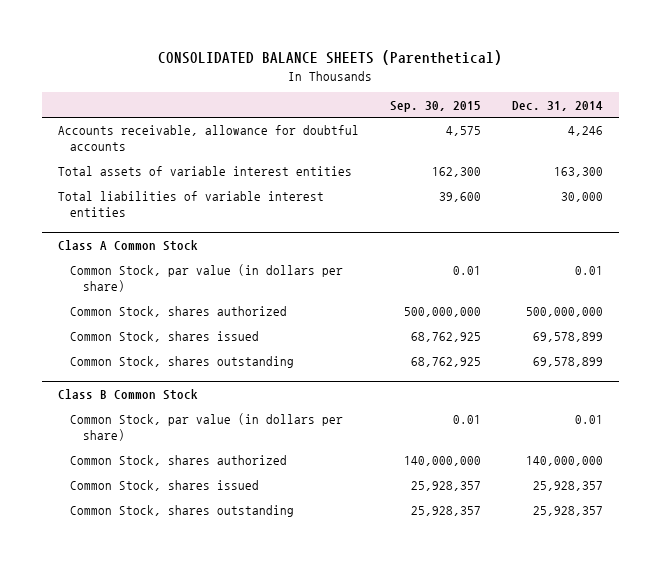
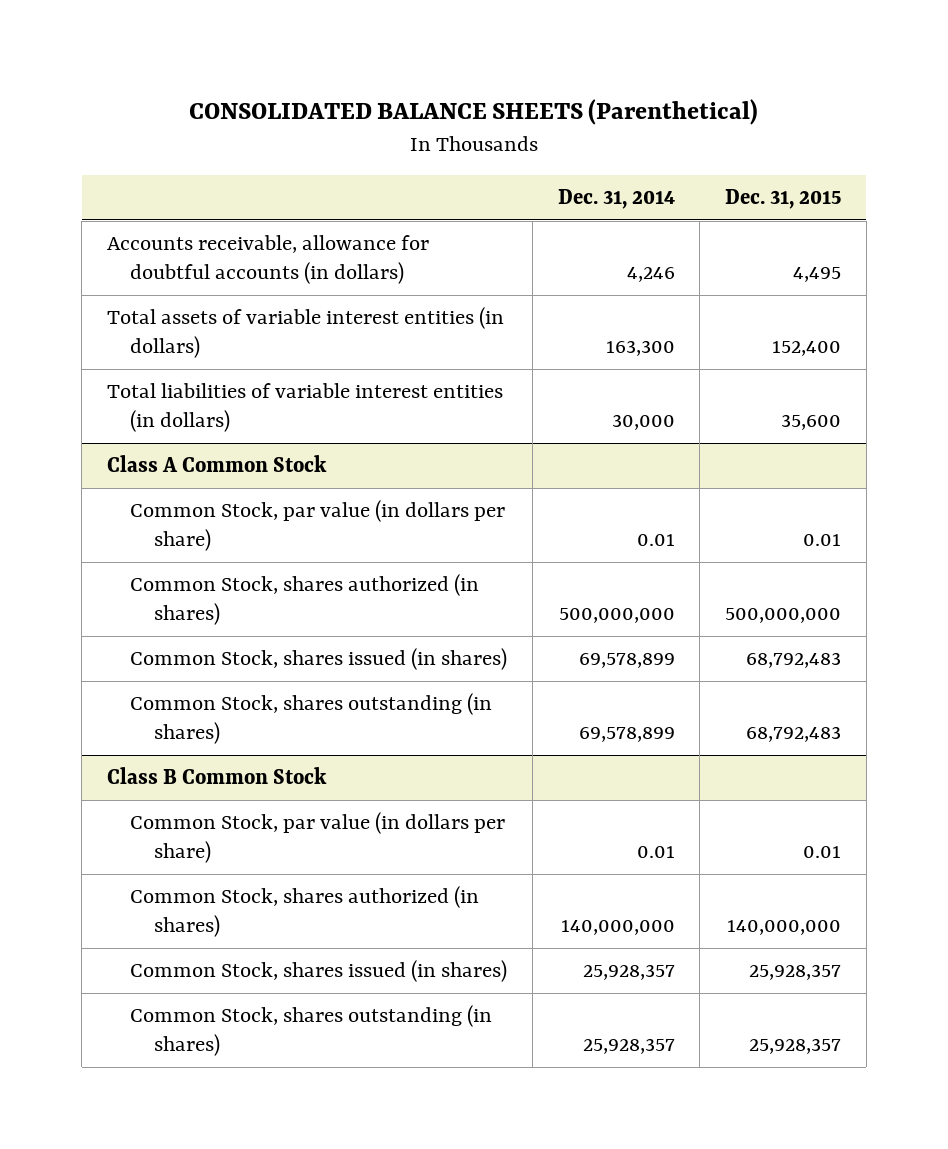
- | Sep. 30, 2015 | Dec. 31, 2014
+ | Dec. 31, 2014 | Dec. 31, 2015
- Accounts receivable, allowance for doubtful accounts | 4,575 | 4,246
- Total assets of variable interest entities | 162,300 | 163,300
- Total liabilities of variable interest entities | 39,600 | 30,000
+ Accounts receivable, allowance for doubtful accounts (in dollars) | 4,246 | 4,495
+ Total assets of variable interest entities (in dollars) | 163,300 | 152,400
+ Total liabilities of variable interest entities (in dollars) | 30,000 | 35,600
@ Class A Common Stock
- Common Stock, shares authorized | 500,000,000 | 500,000,000
- Common Stock, shares issued | 68,762,925 | 69,578,899
- Common Stock, shares outstanding | 68,762,925 | 69,578,899
+ Common Stock, shares authorized (in shares) | 500,000,000 | 500,000,000
+ Common Stock, shares issued (in shares) | 69,578,899 | 68,792,483
+ Common Stock, shares outstanding (in shares) | 69,578,899 | 68,792,483
@ Class B Common Stock
- Common Stock, shares authorized | 140,000,000 | 140,000,000
- Common Stock, shares issued | 25,928,357 | 25,928,357
- Common Stock, shares outstanding | 25,928,357 | 25,928,357
+ Common Stock, shares authorized (in shares) | 140,000,000 | 140,000,000
+ Common Stock, shares issued (in shares) | 25,928,357 | 25,928,357
+ Common Stock, shares outstanding (in shares) | 25,928,357 | 25,928,357

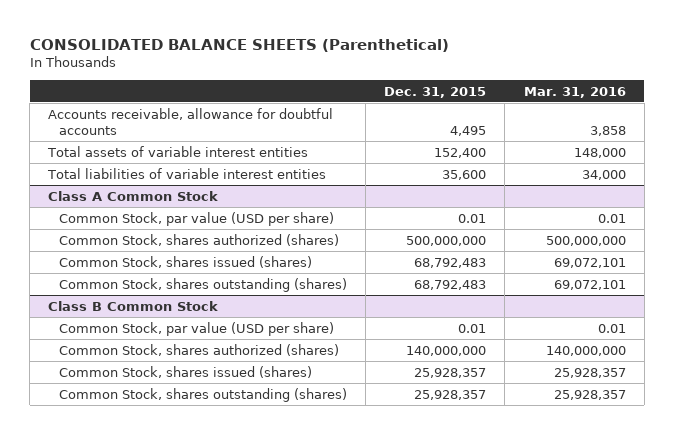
- | Dec. 31, 2014 | Dec. 31, 2015
+ | Dec. 31, 2015 | Mar. 31, 2016
- Accounts receivable, allowance for doubtful accounts (in dollars) | 4,246 | 4,495
- Total assets of variable interest entities (in dollars) | 163,300 | 152,400
- Total liabilities of variable interest entities (in dollars) | 30,000 | 35,600
+ Accounts receivable, allowance for doubtful accounts | 4,495 | 3,858
+ Total assets of variable interest entities | 152,400 | 148,000
+ Total liabilities of variable interest entities | 35,600 | 34,000
@ Class A Common Stock
- Common Stock, par value (in dollars per share) | 0.01 | 0.01
- Common Stock, shares authorized (in shares) | 500,000,000 | 500,000,000
- Common Stock, shares issued (in shares) | 69,578,899 | 68,792,483
- Common Stock, shares outstanding (in shares) | 69,578,899 | 68,792,483
+ Common Stock, par value (USD per share) | 0.01 | 0.01
+ Common Stock, shares authorized (shares) | 500,000,000 | 500,000,000
+ Common Stock, shares issued (shares) | 68,792,483 | 69,072,101
+ Common Stock, shares outstanding (shares) | 68,792,483 | 69,072,101
@ Class B Common Stock
- Common Stock, par value (in dollars per share) | 0.01 | 0.01
- Common Stock, shares authorized (in shares) | 140,000,000 | 140,000,000
- Common Stock, shares issued (in shares) | 25,928,357 | 25,928,357
- Common Stock, shares outstanding (in shares) | 25,928,357 | 25,928,357
+ Common Stock, par value (USD per share) | 0.01 | 0.01
+ Common Stock, shares authorized (shares) | 140,000,000 | 140,000,000
+ Common Stock, shares issued (shares) | 25,928,357 | 25,928,357
+ Common Stock, shares outstanding (shares) | 25,928,357 | 25,928,357

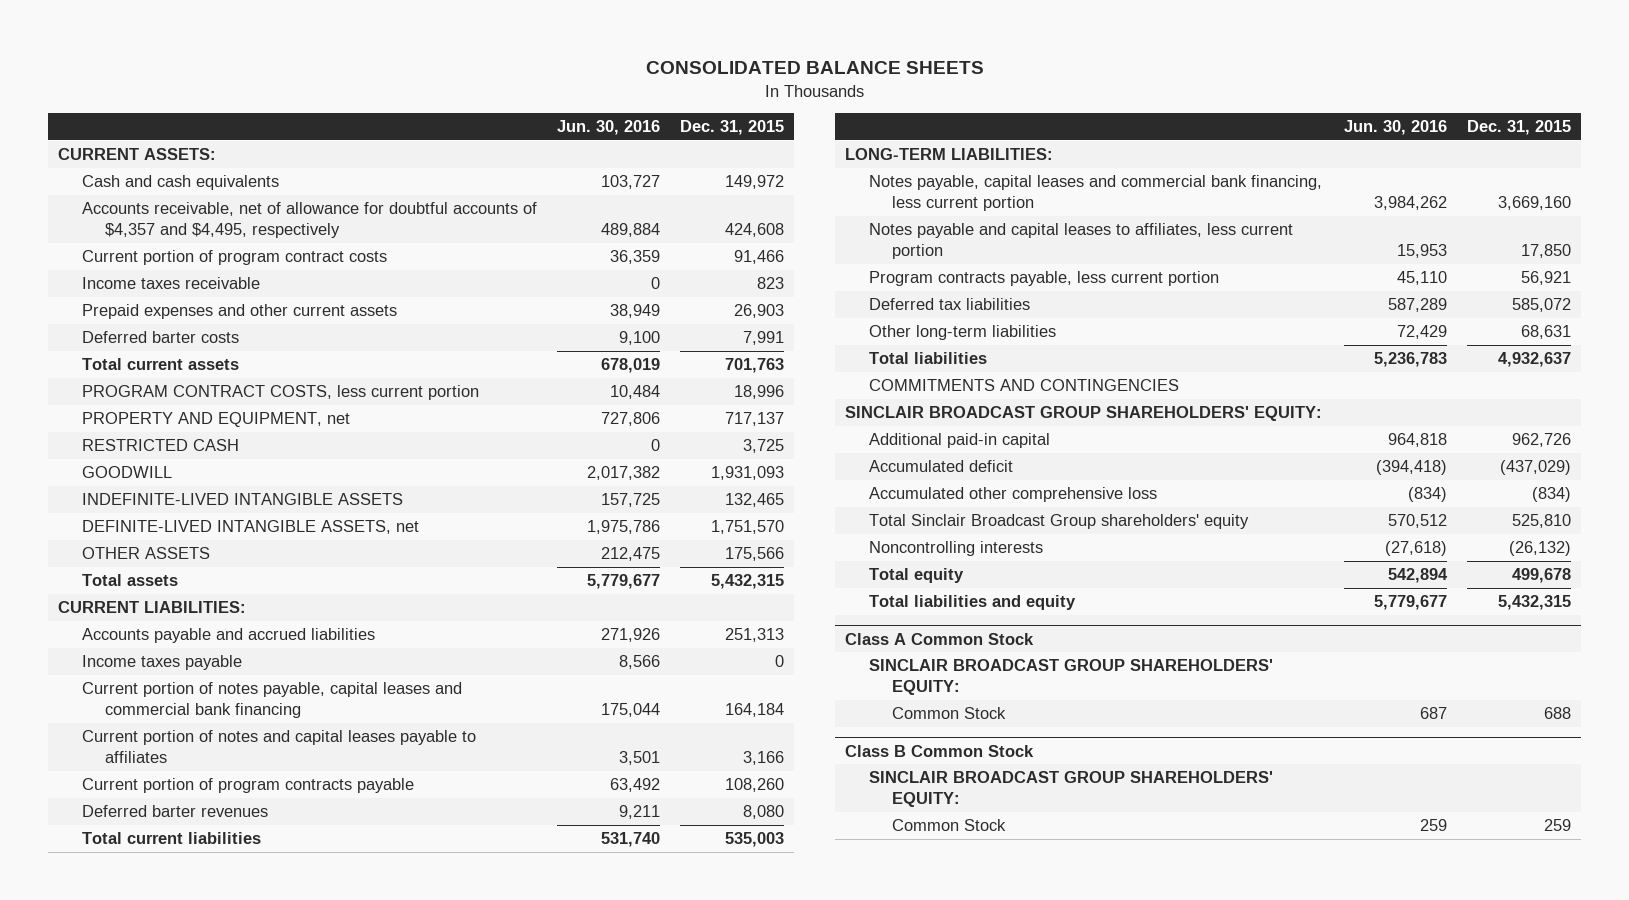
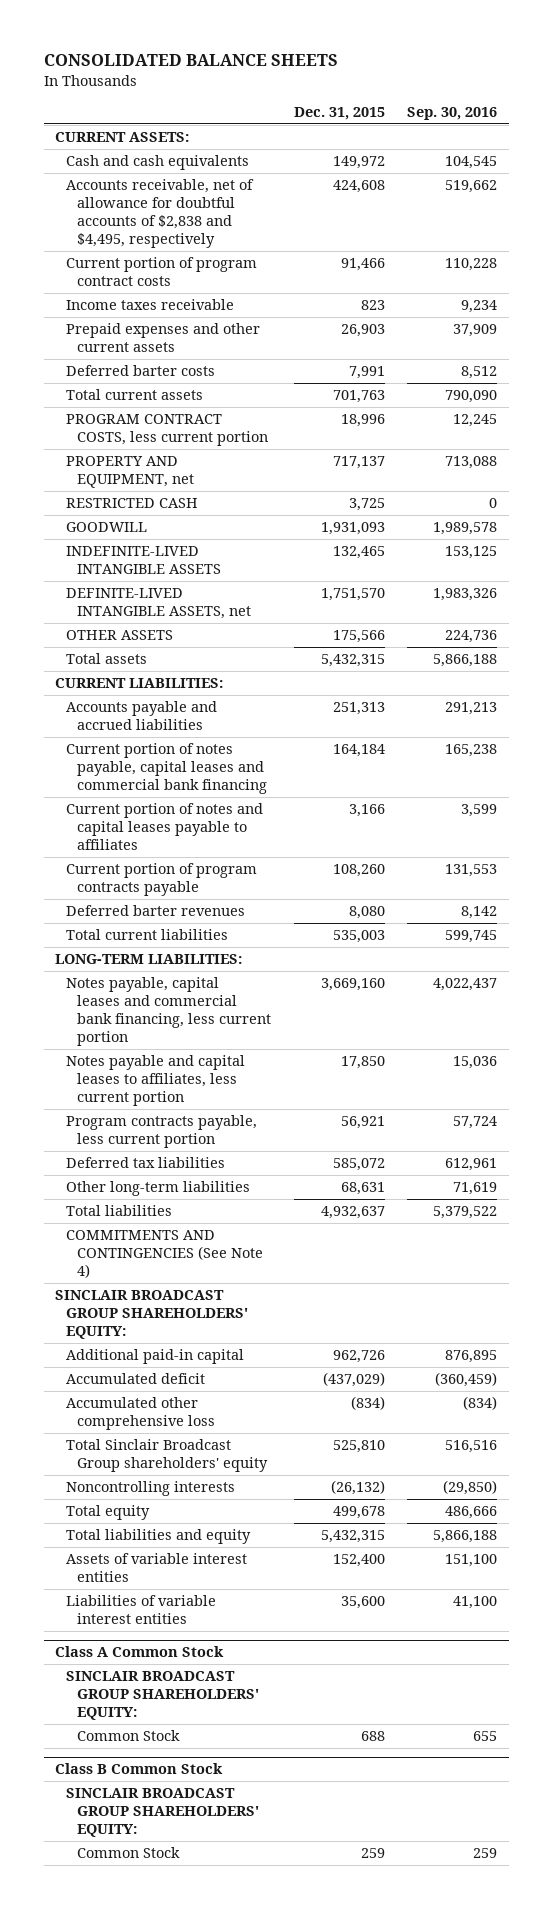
- | Jun. 30, 2016 | Dec. 31, 2015
+ | Dec. 31, 2015 | Sep. 30, 2016
- Accounts receivable, net of allowance for doubtful accounts of $4,357 and $4,495, respectively | 489,884 | 424,608
+ Accounts receivable, net of allowance for doubtful accounts of $2,838 and $4,495, respectively | 424,608 | 519,662
- Income taxes payable | 8,566 | 0
- COMMITMENTS AND CONTINGENCIES
+ COMMITMENTS AND CONTINGENCIES (See Note 4)
+ Assets of variable interest entities | 152,400 | 151,100
+ Liabilities of variable interest entities | 35,600 | 41,100

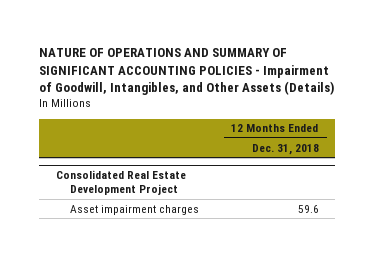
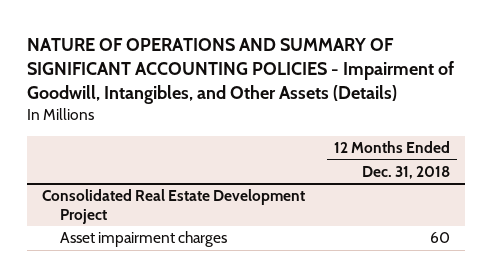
@ Consolidated Real Estate Development Project
- Asset impairment charges | 59.6
+ Asset impairment charges | 60

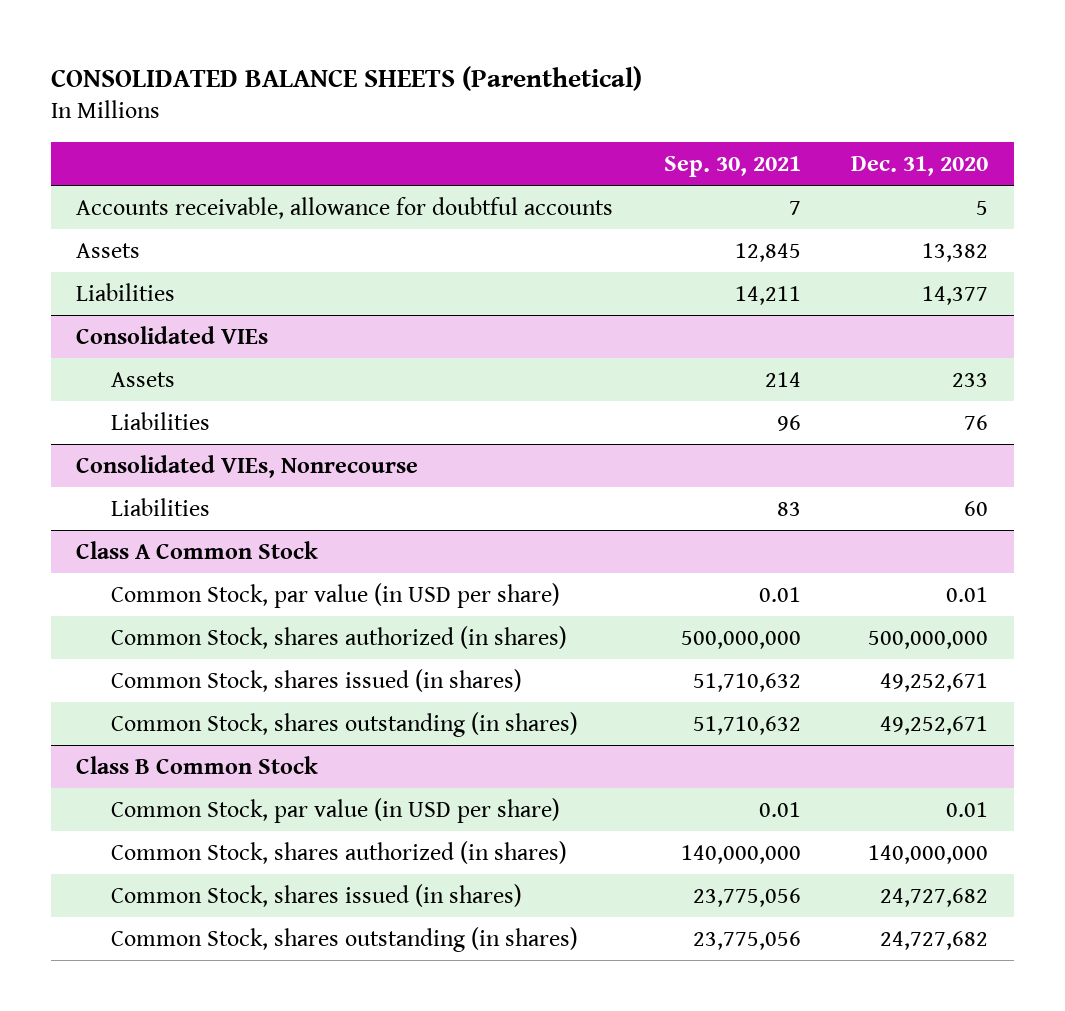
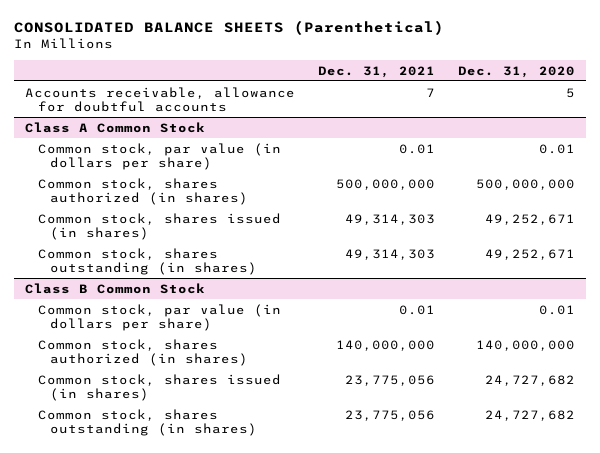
- | Sep. 30, 2021 | Dec. 31, 2020
+ | Dec. 31, 2021 | Dec. 31, 2020
- Assets | 12,845 | 13,382
- Liabilities | 14,211 | 14,377
- Consolidated VIEs
- Assets | 214 | 233
- Liabilities | 96 | 76
- Consolidated VIEs, Nonrecourse
- Liabilities | 83 | 60
@ Class A Common Stock
- Common Stock, par value (in USD per share) | 0.01 | 0.01
- Common Stock, shares authorized (in shares) | 500,000,000 | 500,000,000
- Common Stock, shares issued (in shares) | 51,710,632 | 49,252,671
- Common Stock, shares outstanding (in shares) | 51,710,632 | 49,252,671
+ Common stock, par value (in dollars per share) | 0.01 | 0.01
+ Common stock, shares authorized (in shares) | 500,000,000 | 500,000,000
+ Common stock, shares issued (in shares) | 49,314,303 | 49,252,671
+ Common stock, shares outstanding (in shares) | 49,314,303 | 49,252,671
@ Class B Common Stock
- Common Stock, par value (in USD per share) | 0.01 | 0.01
- Common Stock, shares authorized (in shares) | 140,000,000 | 140,000,000
- Common Stock, shares issued (in shares) | 23,775,056 | 24,727,682
- Common Stock, shares outstanding (in shares) | 23,775,056 | 24,727,682
+ Common stock, par value (in dollars per share) | 0.01 | 0.01
+ Common stock, shares authorized (in shares) | 140,000,000 | 140,000,000
+ Common stock, shares issued (in shares) | 23,775,056 | 24,727,682
+ Common stock, shares outstanding (in shares) | 23,775,056 | 24,727,682

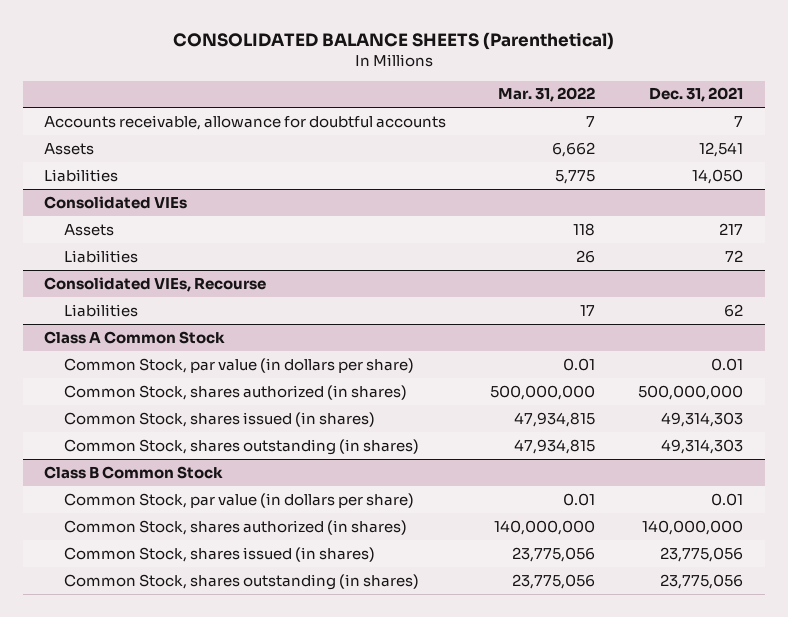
- | Dec. 31, 2021 | Dec. 31, 2020
+ | Mar. 31, 2022 | Dec. 31, 2021
+ Assets | 6,662 | 12,541
+ Liabilities | 5,775 | 14,050
+ Consolidated VIEs
+ Assets | 118 | 217
+ Liabilities | 26 | 72
+ Consolidated VIEs, Recourse
+ Liabilities | 17 | 62
@ Class A Common Stock
- Common stock, par value (in dollars per share) | 0.01 | 0.01
- Common stock, shares authorized (in shares) | 500,000,000 | 500,000,000
- Common stock, shares issued (in shares) | 49,314,303 | 49,252,671
- Common stock, shares outstanding (in shares) | 49,314,303 | 49,252,671
+ Common Stock, par value (in dollars per share) | 0.01 | 0.01
+ Common Stock, shares authorized (in shares) | 500,000,000 | 500,000,000
+ Common Stock, shares issued (in shares) | 47,934,815 | 49,314,303
+ Common Stock, shares outstanding (in shares) | 47,934,815 | 49,314,303
@ Class B Common Stock
- Common stock, par value (in dollars per share) | 0.01 | 0.01
- Common stock, shares authorized (in shares) | 140,000,000 | 140,000,000
- Common stock, shares issued (in shares) | 23,775,056 | 24,727,682
- Common stock, shares outstanding (in shares) | 23,775,056 | 24,727,682
+ Common Stock, par value (in dollars per share) | 0.01 | 0.01
+ Common Stock, shares authorized (in shares) | 140,000,000 | 140,000,000
+ Common Stock, shares issued (in shares) | 23,775,056 | 23,775,056
+ Common Stock, shares outstanding (in shares) | 23,775,056 | 23,775,056

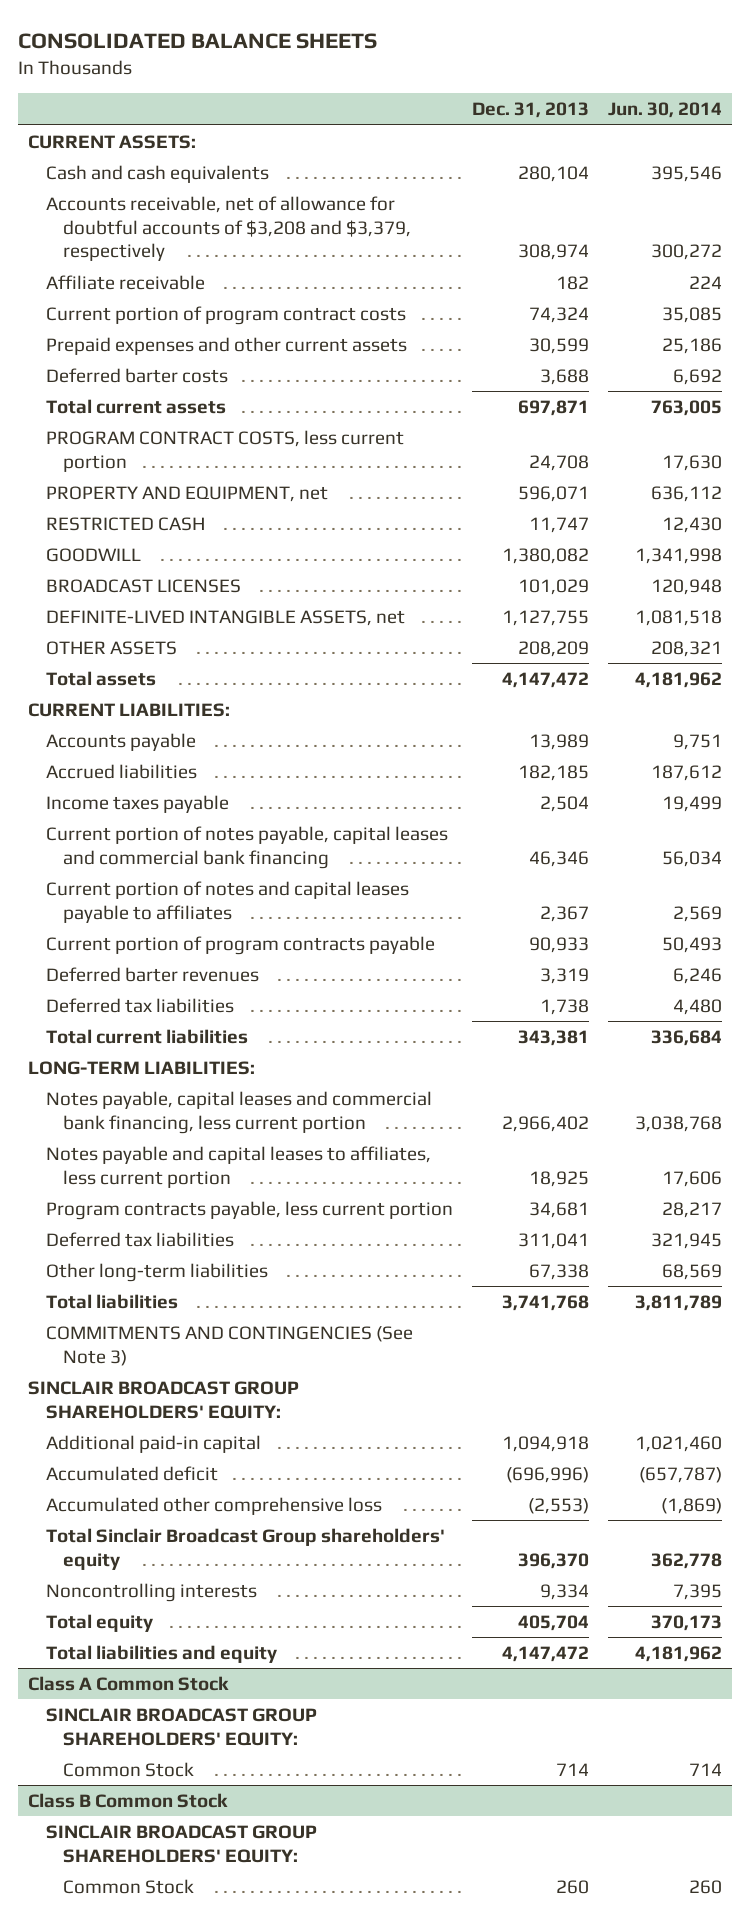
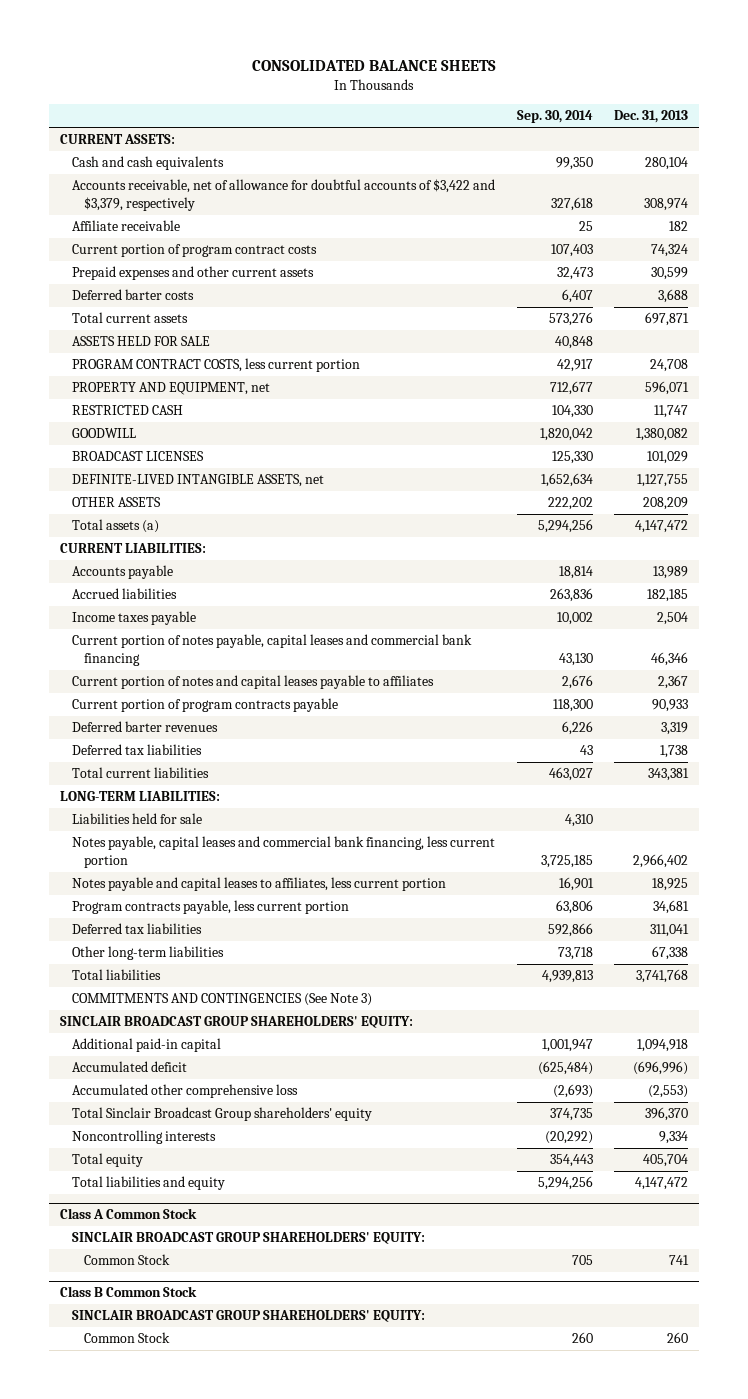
- | Dec. 31, 2013 | Jun. 30, 2014
+ | Sep. 30, 2014 | Dec. 31, 2013
- Accounts receivable, net of allowance for doubtful accounts of $3,208 and $3,379, respectively | 308,974 | 300,272
+ Accounts receivable, net of allowance for doubtful accounts of $3,422 and $3,379, respectively | 327,618 | 308,974
+ ASSETS HELD FOR SALE | 40,848 |
- Total assets | 4,147,472 | 4,181,962
+ Total assets (a) | 5,294,256 | 4,147,472
+ Liabilities held for sale | 4,310 |
@ Class A Common Stock
- Common Stock | 714 | 714
+ Common Stock | 705 | 741

